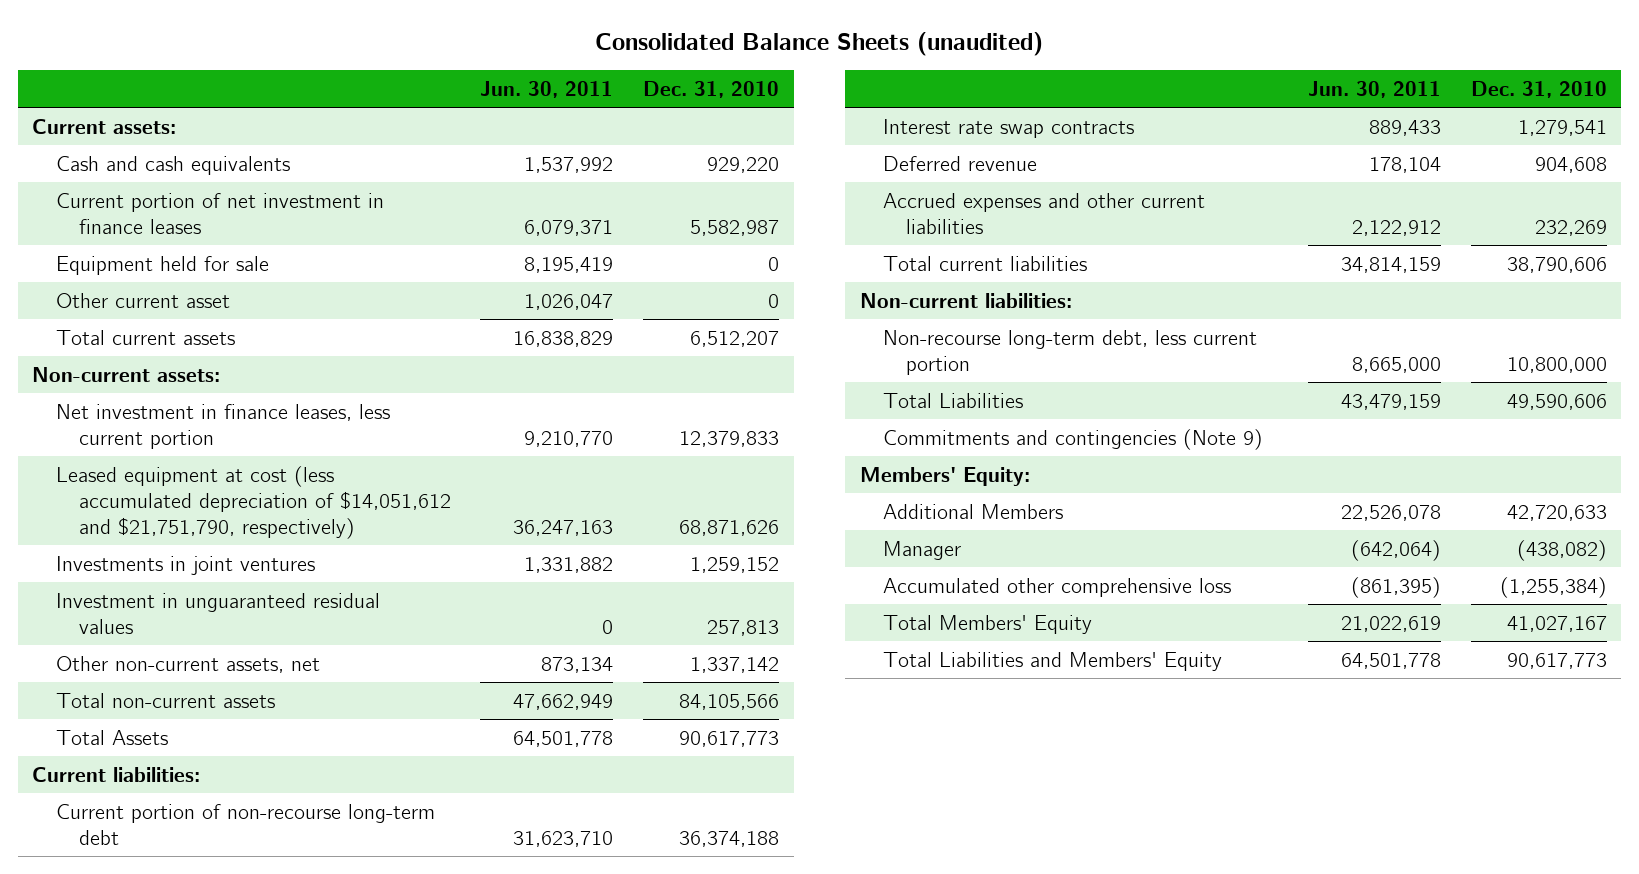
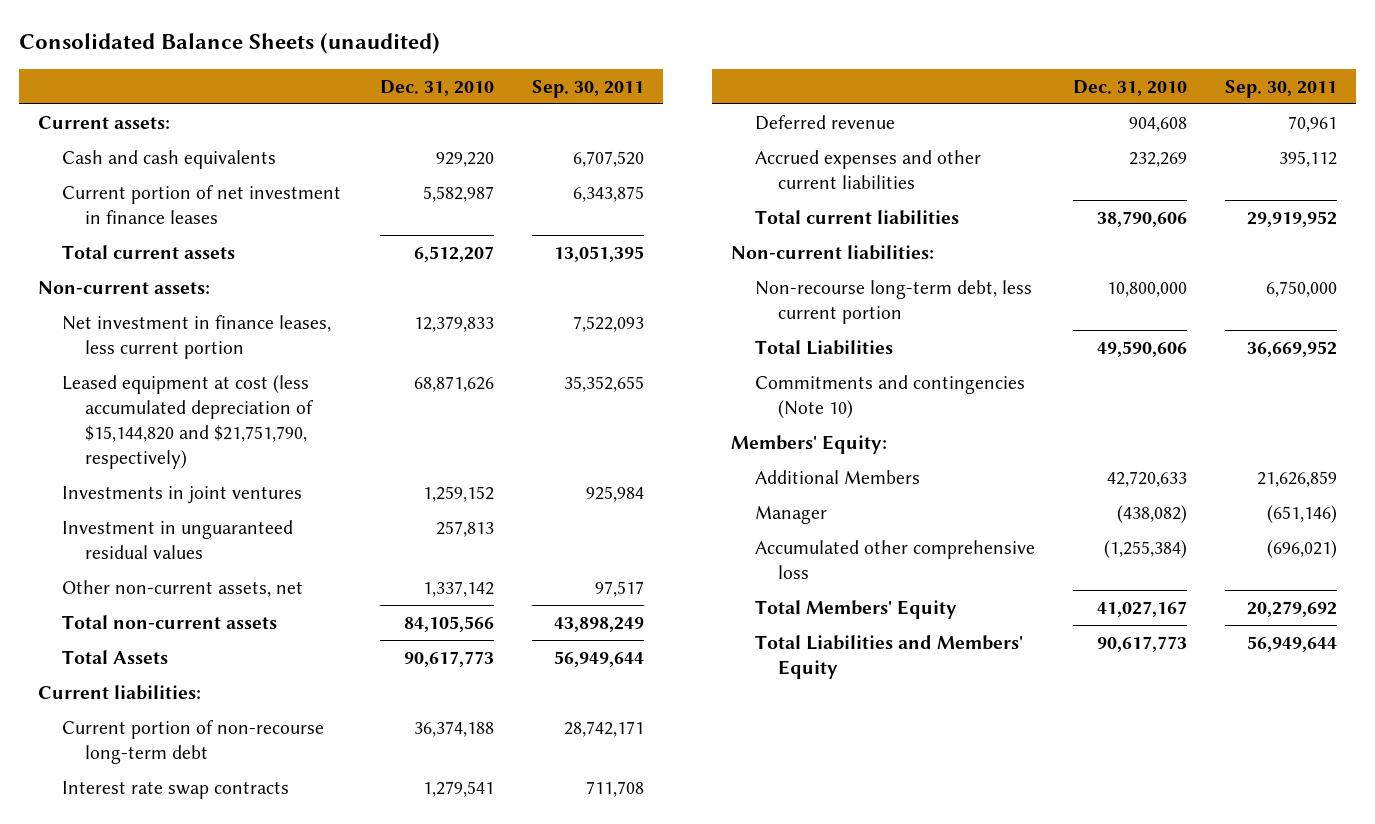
- | Jun. 30, 2011 | Dec. 31, 2010
+ | Dec. 31, 2010 | Sep. 30, 2011
- Equipment held for sale | 8,195,419 | 0
- Other current asset | 1,026,047 | 0
- Leased equipment at cost (less accumulated depreciation of $14,051,612 and $21,751,790, respectively) | 36,247,163 | 68,871,626
+ Leased equipment at cost (less accumulated depreciation of $15,144,820 and $21,751,790, respectively) | 68,871,626 | 35,352,655
- Commitments and contingencies (Note 9)
+ Commitments and contingencies (Note 10)

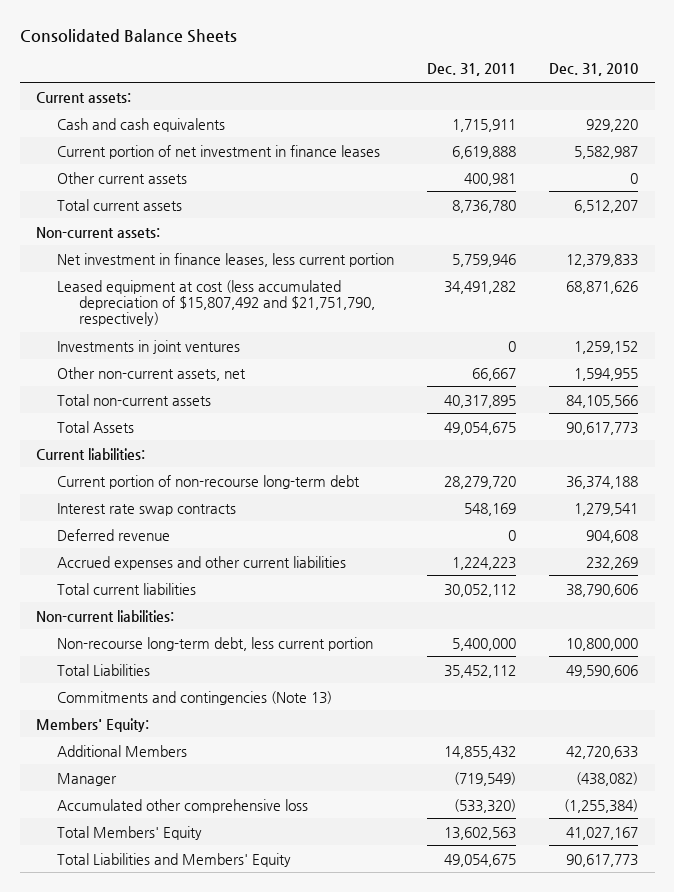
- Consolidated Balance Sheets (unaudited)
+ Consolidated Balance Sheets
- | Dec. 31, 2010 | Sep. 30, 2011
+ | Dec. 31, 2011 | Dec. 31, 2010
+ Other current assets | 400,981 | 0
- Leased equipment at cost (less accumulated depreciation of $15,144,820 and $21,751,790, respectively) | 68,871,626 | 35,352,655
+ Leased equipment at cost (less accumulated depreciation of $15,807,492 and $21,751,790, respectively) | 34,491,282 | 68,871,626
- Investment in unguaranteed residual values | 257,813 |
- Other non-current assets, net | 1,337,142 | 97,517
+ Other non-current assets, net | 66,667 | 1,594,955
- Commitments and contingencies (Note 10)
+ Commitments and contingencies (Note 13)

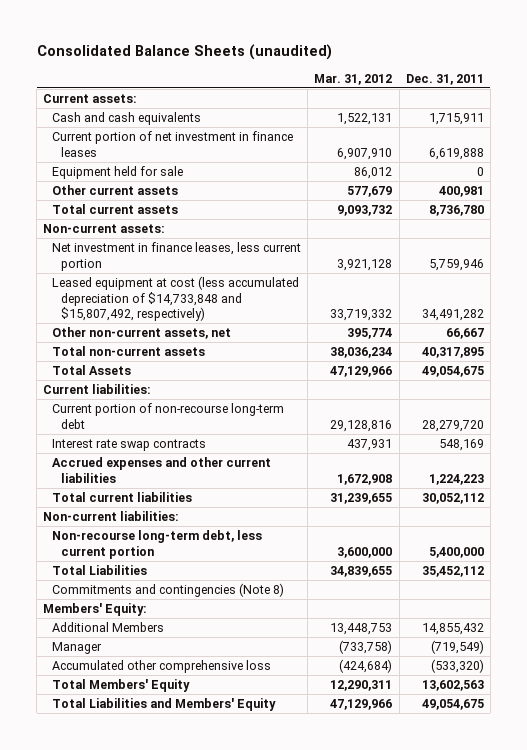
- Consolidated Balance Sheets
+ Consolidated Balance Sheets (unaudited)
- | Dec. 31, 2011 | Dec. 31, 2010
+ | Mar. 31, 2012 | Dec. 31, 2011
+ Equipment held for sale | 86,012 | 0
- Leased equipment at cost (less accumulated depreciation of $15,807,492 and $21,751,790, respectively) | 34,491,282 | 68,871,626
- Investments in joint ventures | 0 | 1,259,152
+ Leased equipment at cost (less accumulated depreciation of $14,733,848 and $15,807,492, respectively) | 33,719,332 | 34,491,282
- Deferred revenue | 0 | 904,608
- Commitments and contingencies (Note 13)
+ Commitments and contingencies (Note 8)

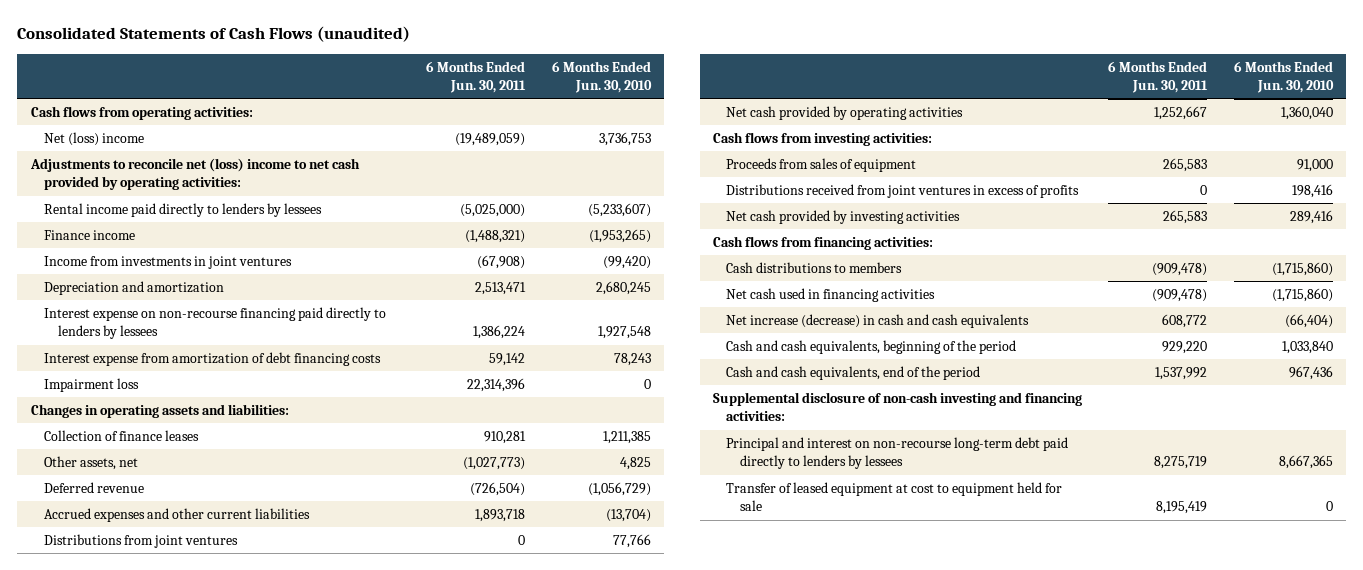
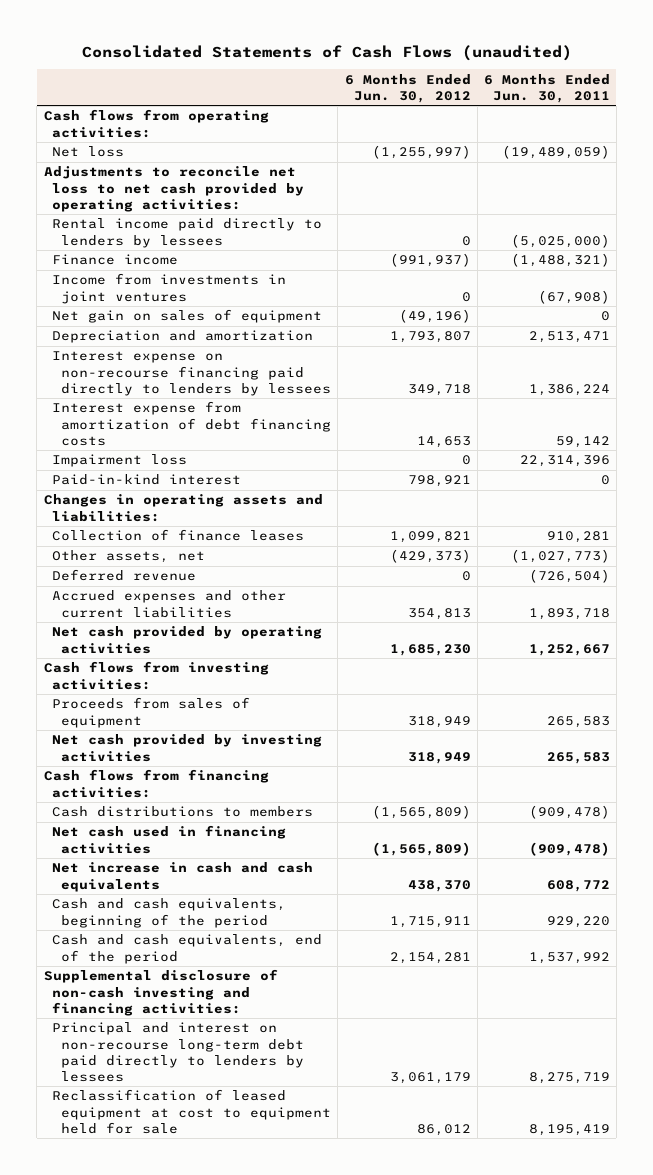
- | 6 Months Ended Jun. 30, 2011 | 6 Months Ended Jun. 30, 2010
+ | 6 Months Ended Jun. 30, 2012 | 6 Months Ended Jun. 30, 2011
- Net (loss) income | (19,489,059) | 3,736,753
- Adjustments to reconcile net (loss) income to net cash provided by operating activities:
+ Net loss | (1,255,997) | (19,489,059)
+ Adjustments to reconcile net loss to net cash provided by operating activities:
+ Net gain on sales of equipment | (49,196) | 0
+ Paid-in-kind interest | 798,921 | 0
- Distributions from joint ventures | 0 | 77,766
- Distributions received from joint ventures in excess of profits | 0 | 198,416
- Net increase (decrease) in cash and cash equivalents | 608,772 | (66,404)
+ Net increase in cash and cash equivalents | 438,370 | 608,772
- Transfer of leased equipment at cost to equipment held for sale | 8,195,419 | 0
+ Reclassification of leased equipment at cost to equipment held for sale | 86,012 | 8,195,419

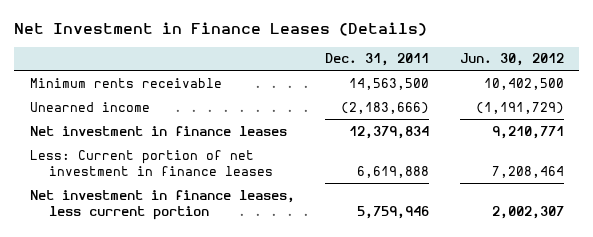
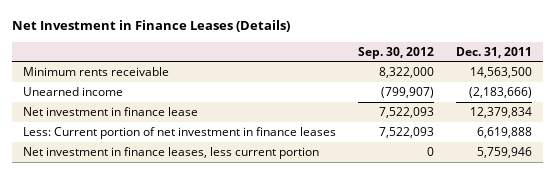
- | Dec. 31, 2011 | Jun. 30, 2012
+ | Sep. 30, 2012 | Dec. 31, 2011
- Net investment in finance leases | 12,379,834 | 9,210,771
+ Net investment in finance lease | 7,522,093 | 12,379,834

